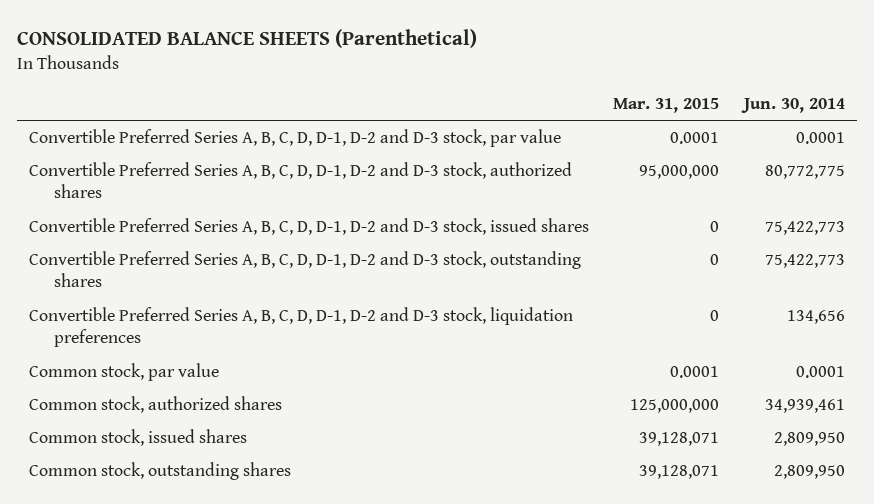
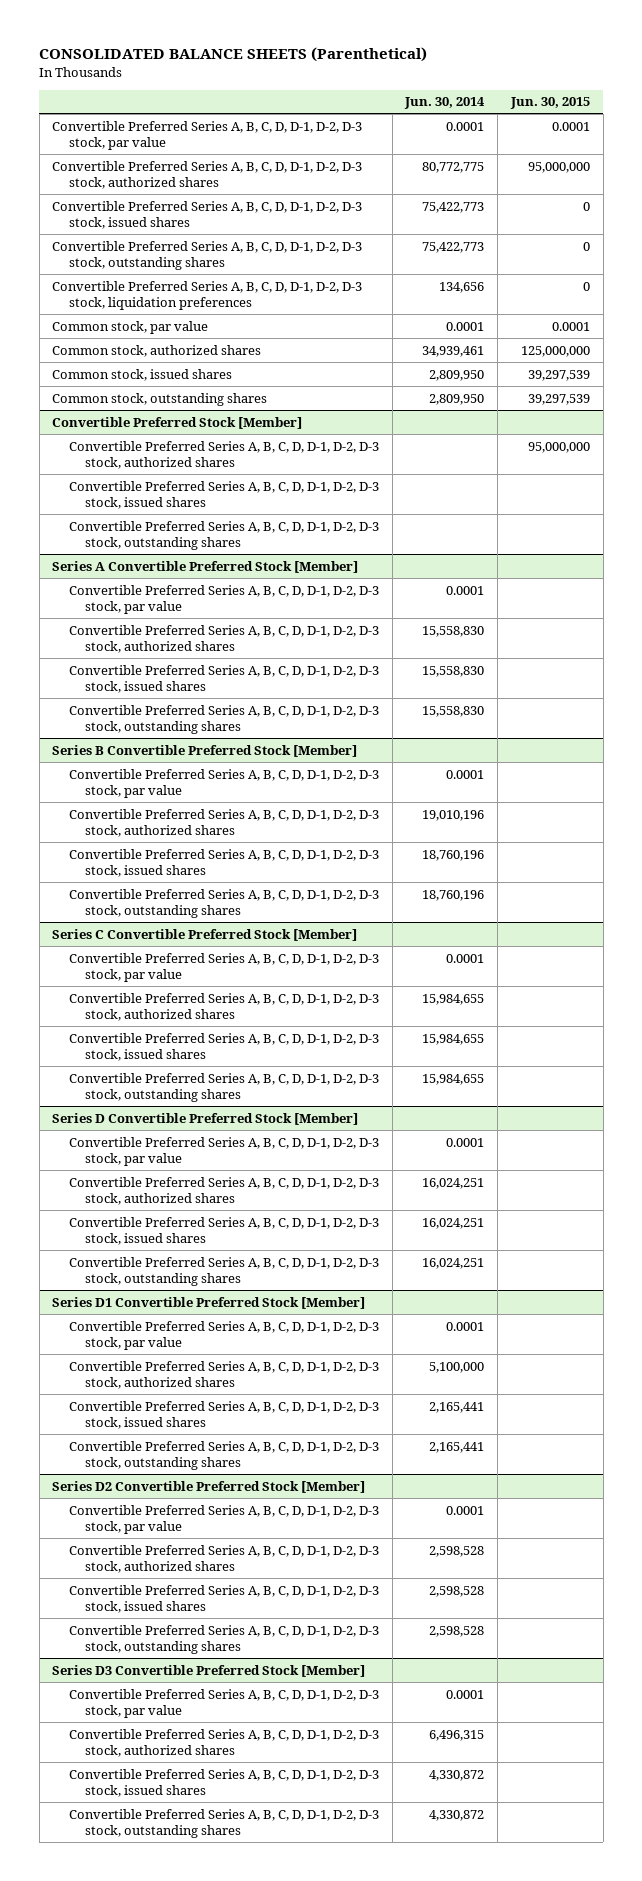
- | Mar. 31, 2015 | Jun. 30, 2014
+ | Jun. 30, 2014 | Jun. 30, 2015
- Convertible Preferred Series A, B, C, D, D-1, D-2 and D-3 stock, par value | 0.0001 | 0.0001
- Convertible Preferred Series A, B, C, D, D-1, D-2 and D-3 stock, authorized shares | 95,000,000 | 80,772,775
- Convertible Preferred Series A, B, C, D, D-1, D-2 and D-3 stock, issued shares | 0 | 75,422,773
- Convertible Preferred Series A, B, C, D, D-1, D-2 and D-3 stock, outstanding shares | 0 | 75,422,773
- Convertible Preferred Series A, B, C, D, D-1, D-2 and D-3 stock, liquidation preferences | 0 | 134,656
+ Convertible Preferred Series A, B, C, D, D-1, D-2, D-3 stock, par value | 0.0001 | 0.0001
+ Convertible Preferred Series A, B, C, D, D-1, D-2, D-3 stock, authorized shares | 80,772,775 | 95,000,000
+ Convertible Preferred Series A, B, C, D, D-1, D-2, D-3 stock, issued shares | 75,422,773 | 0
+ Convertible Preferred Series A, B, C, D, D-1, D-2, D-3 stock, outstanding shares | 75,422,773 | 0
+ Convertible Preferred Series A, B, C, D, D-1, D-2, D-3 stock, liquidation preferences | 134,656 | 0
+ Convertible Preferred Stock [Member]
+ Convertible Preferred Series A, B, C, D, D-1, D-2, D-3 stock, authorized shares | | 95,000,000
+ Convertible Preferred Series A, B, C, D, D-1, D-2, D-3 stock, issued shares
+ Convertible Preferred Series A, B, C, D, D-1, D-2, D-3 stock, outstanding shares
+ Series A Convertible Preferred Stock [Member]
+ Convertible Preferred Series A, B, C, D, D-1, D-2, D-3 stock, par value | 0.0001 |
+ Convertible Preferred Series A, B, C, D, D-1, D-2, D-3 stock, authorized shares | 15,558,830 |
+ Convertible Preferred Series A, B, C, D, D-1, D-2, D-3 stock, issued shares | 15,558,830 |
+ Convertible Preferred Series A, B, C, D, D-1, D-2, D-3 stock, outstanding shares | 15,558,830 |
+ Series B Convertible Preferred Stock [Member]
+ Convertible Preferred Series A, B, C, D, D-1, D-2, D-3 stock, par value | 0.0001 |
+ Convertible Preferred Series A, B, C, D, D-1, D-2, D-3 stock, authorized shares | 19,010,196 |
+ Convertible Preferred Series A, B, C, D, D-1, D-2, D-3 stock, issued shares | 18,760,196 |
+ Convertible Preferred Series A, B, C, D, D-1, D-2, D-3 stock, outstanding shares | 18,760,196 |
+ Series C Convertible Preferred Stock [Member]
+ Convertible Preferred Series A, B, C, D, D-1, D-2, D-3 stock, par value | 0.0001 |
+ Convertible Preferred Series A, B, C, D, D-1, D-2, D-3 stock, authorized shares | 15,984,655 |
+ Convertible Preferred Series A, B, C, D, D-1, D-2, D-3 stock, issued shares | 15,984,655 |
+ Convertible Preferred Series A, B, C, D, D-1, D-2, D-3 stock, outstanding shares | 15,984,655 |
+ Series D Convertible Preferred Stock [Member]
+ Convertible Preferred Series A, B, C, D, D-1, D-2, D-3 stock, par value | 0.0001 |
+ Convertible Preferred Series A, B, C, D, D-1, D-2, D-3 stock, authorized shares | 16,024,251 |
+ Convertible Preferred Series A, B, C, D, D-1, D-2, D-3 stock, issued shares | 16,024,251 |
+ Convertible Preferred Series A, B, C, D, D-1, D-2, D-3 stock, outstanding shares | 16,024,251 |
+ Series D1 Convertible Preferred Stock [Member]
+ Convertible Preferred Series A, B, C, D, D-1, D-2, D-3 stock, par value | 0.0001 |
+ Convertible Preferred Series A, B, C, D, D-1, D-2, D-3 stock, authorized shares | 5,100,000 |
+ Convertible Preferred Series A, B, C, D, D-1, D-2, D-3 stock, issued shares | 2,165,441 |
+ Convertible Preferred Series A, B, C, D, D-1, D-2, D-3 stock, outstanding shares | 2,165,441 |
+ Series D2 Convertible Preferred Stock [Member]
+ Convertible Preferred Series A, B, C, D, D-1, D-2, D-3 stock, par value | 0.0001 |
+ Convertible Preferred Series A, B, C, D, D-1, D-2, D-3 stock, authorized shares | 2,598,528 |
+ Convertible Preferred Series A, B, C, D, D-1, D-2, D-3 stock, issued shares | 2,598,528 |
+ Convertible Preferred Series A, B, C, D, D-1, D-2, D-3 stock, outstanding shares | 2,598,528 |
+ Series D3 Convertible Preferred Stock [Member]
+ Convertible Preferred Series A, B, C, D, D-1, D-2, D-3 stock, par value | 0.0001 |
+ Convertible Preferred Series A, B, C, D, D-1, D-2, D-3 stock, authorized shares | 6,496,315 |
+ Convertible Preferred Series A, B, C, D, D-1, D-2, D-3 stock, issued shares | 4,330,872 |
+ Convertible Preferred Series A, B, C, D, D-1, D-2, D-3 stock, outstanding shares | 4,330,872 |

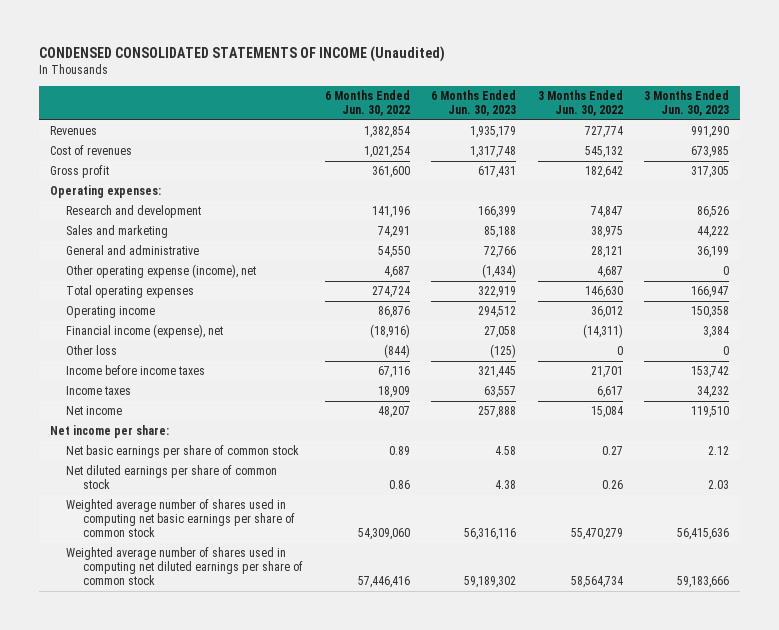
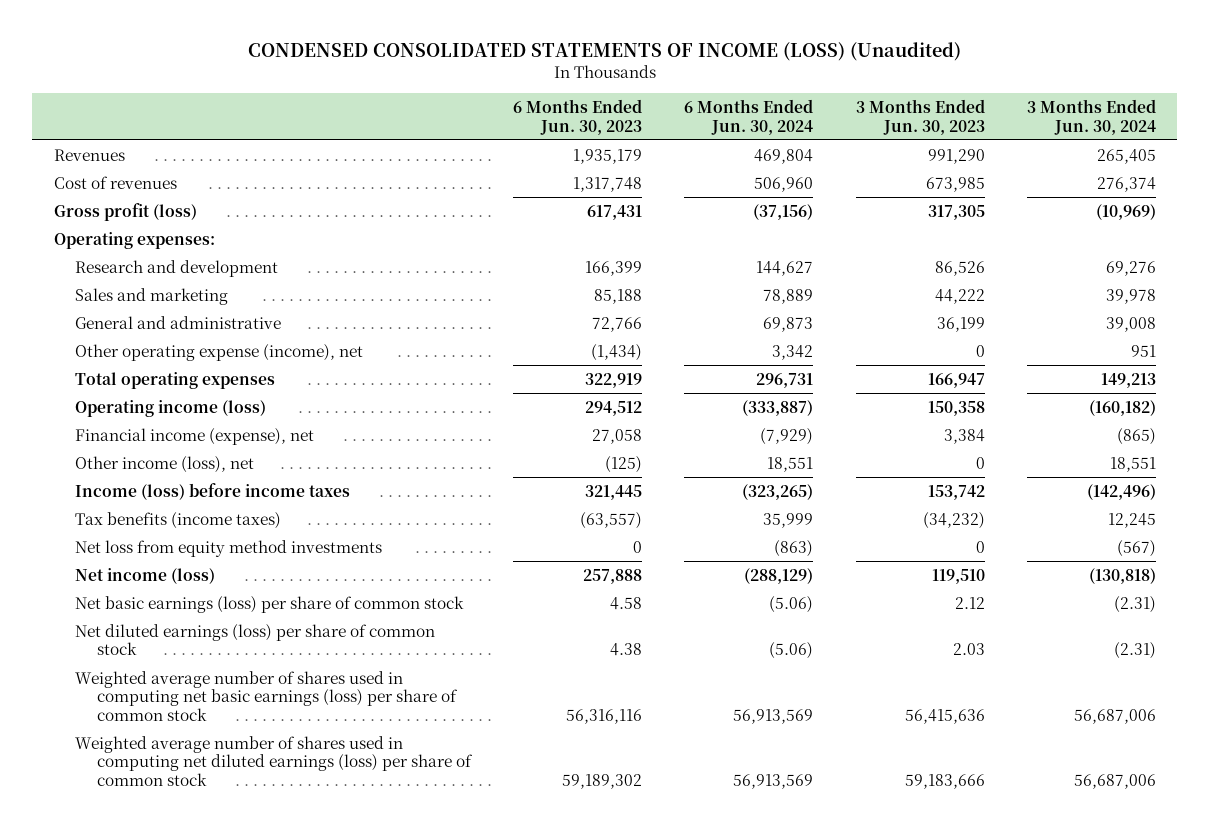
- CONDENSED CONSOLIDATED STATEMENTS OF INCOME (Unaudited)
+ CONDENSED CONSOLIDATED STATEMENTS OF INCOME (LOSS) (Unaudited)
- | 6 Months Ended Jun. 30, 2022 | 6 Months Ended Jun. 30, 2023 | 3 Months Ended Jun. 30, 2022 | 3 Months Ended Jun. 30, 2023
+ | 6 Months Ended Jun. 30, 2023 | 6 Months Ended Jun. 30, 2024 | 3 Months Ended Jun. 30, 2023 | 3 Months Ended Jun. 30, 2024
- Gross profit | 361,600 | 617,431 | 182,642 | 317,305
+ Gross profit (loss) | 617,431 | (37,156) | 317,305 | (10,969)
- Operating income | 86,876 | 294,512 | 36,012 | 150,358
+ Operating income (loss) | 294,512 | (333,887) | 150,358 | (160,182)
- Other loss | (844) | (125) | 0 | 0
- Income before income taxes | 67,116 | 321,445 | 21,701 | 153,742
- Income taxes | 18,909 | 63,557 | 6,617 | 34,232
- Net income | 48,207 | 257,888 | 15,084 | 119,510
- Net income per share:
- Net basic earnings per share of common stock | 0.89 | 4.58 | 0.27 | 2.12
- Net diluted earnings per share of common stock | 0.86 | 4.38 | 0.26 | 2.03
- Weighted average number of shares used in computing net basic earnings per share of common stock | 54,309,060 | 56,316,116 | 55,470,279 | 56,415,636
- Weighted average number of shares used in computing net diluted earnings per share of common stock | 57,446,416 | 59,189,302 | 58,564,734 | 59,183,666
+ Other income (loss), net | (125) | 18,551 | 0 | 18,551
+ Income (loss) before income taxes | 321,445 | (323,265) | 153,742 | (142,496)
+ Tax benefits (income taxes) | (63,557) | 35,999 | (34,232) | 12,245
+ Net loss from equity method investments | 0 | (863) | 0 | (567)
+ Net income (loss) | 257,888 | (288,129) | 119,510 | (130,818)
+ Net basic earnings (loss) per share of common stock | 4.58 | (5.06) | 2.12 | (2.31)
+ Net diluted earnings (loss) per share of common stock | 4.38 | (5.06) | 2.03 | (2.31)
+ Weighted average number of shares used in computing net basic earnings (loss) per share of common stock | 56,316,116 | 56,913,569 | 56,415,636 | 56,687,006
+ Weighted average number of shares used in computing net diluted earnings (loss) per share of common stock | 59,189,302 | 56,913,569 | 59,183,666 | 56,687,006

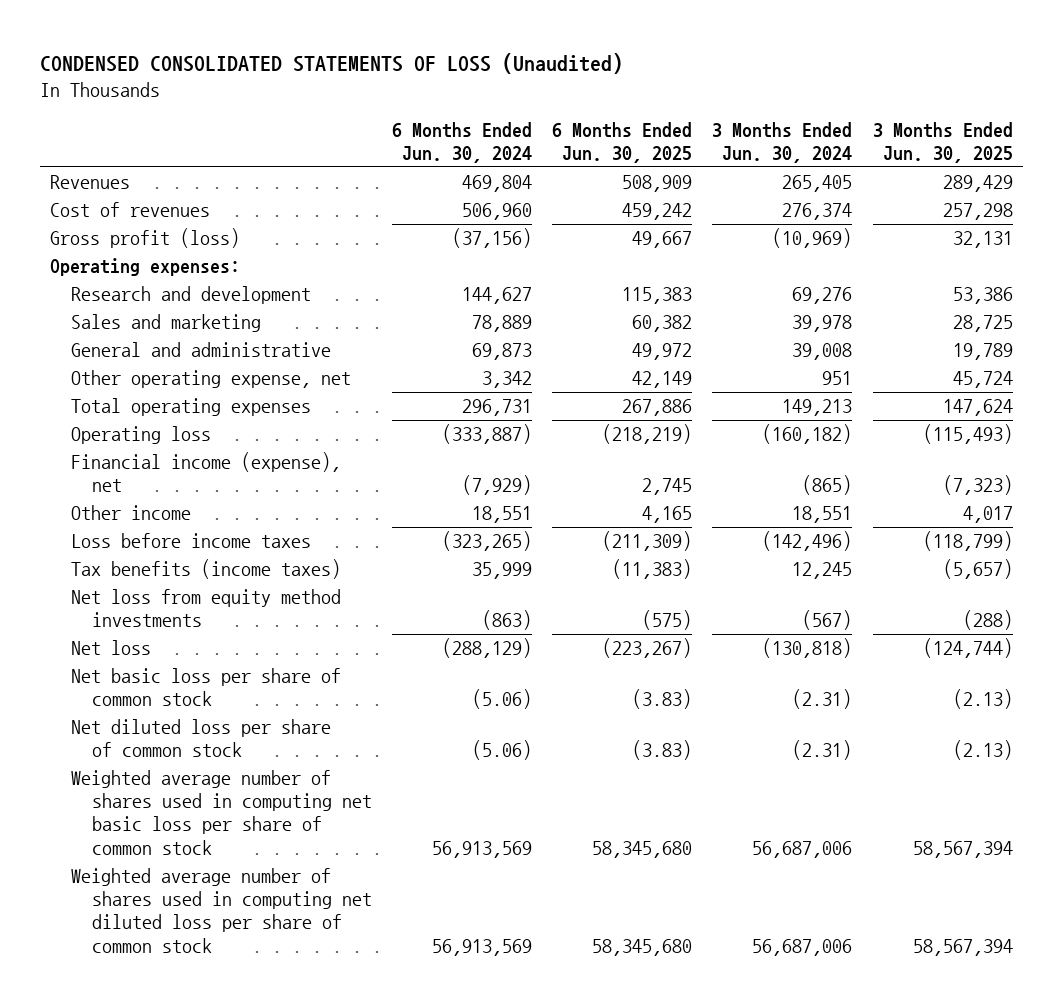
- CONDENSED CONSOLIDATED STATEMENTS OF INCOME (LOSS) (Unaudited)
+ CONDENSED CONSOLIDATED STATEMENTS OF LOSS (Unaudited)
- | 6 Months Ended Jun. 30, 2023 | 6 Months Ended Jun. 30, 2024 | 3 Months Ended Jun. 30, 2023 | 3 Months Ended Jun. 30, 2024
+ | 6 Months Ended Jun. 30, 2024 | 6 Months Ended Jun. 30, 2025 | 3 Months Ended Jun. 30, 2024 | 3 Months Ended Jun. 30, 2025
- Other operating expense (income), net | (1,434) | 3,342 | 0 | 951
+ Other operating expense, net | 3,342 | 42,149 | 951 | 45,724
- Operating income (loss) | 294,512 | (333,887) | 150,358 | (160,182)
+ Operating loss | (333,887) | (218,219) | (160,182) | (115,493)
- Other income (loss), net | (125) | 18,551 | 0 | 18,551
- Income (loss) before income taxes | 321,445 | (323,265) | 153,742 | (142,496)
+ Other income | 18,551 | 4,165 | 18,551 | 4,017
+ Loss before income taxes | (323,265) | (211,309) | (142,496) | (118,799)
- Net income (loss) | 257,888 | (288,129) | 119,510 | (130,818)
- Net basic earnings (loss) per share of common stock | 4.58 | (5.06) | 2.12 | (2.31)
- Net diluted earnings (loss) per share of common stock | 4.38 | (5.06) | 2.03 | (2.31)
- Weighted average number of shares used in computing net basic earnings (loss) per share of common stock | 56,316,116 | 56,913,569 | 56,415,636 | 56,687,006
- Weighted average number of shares used in computing net diluted earnings (loss) per share of common stock | 59,189,302 | 56,913,569 | 59,183,666 | 56,687,006
+ Net loss | (288,129) | (223,267) | (130,818) | (124,744)
+ Net basic loss per share of common stock | (5.06) | (3.83) | (2.31) | (2.13)
+ Net diluted loss per share of common stock | (5.06) | (3.83) | (2.31) | (2.13)
+ Weighted average number of shares used in computing net basic loss per share of common stock | 56,913,569 | 58,345,680 | 56,687,006 | 58,567,394
+ Weighted average number of shares used in computing net diluted loss per share of common stock | 56,913,569 | 58,345,680 | 56,687,006 | 58,567,394

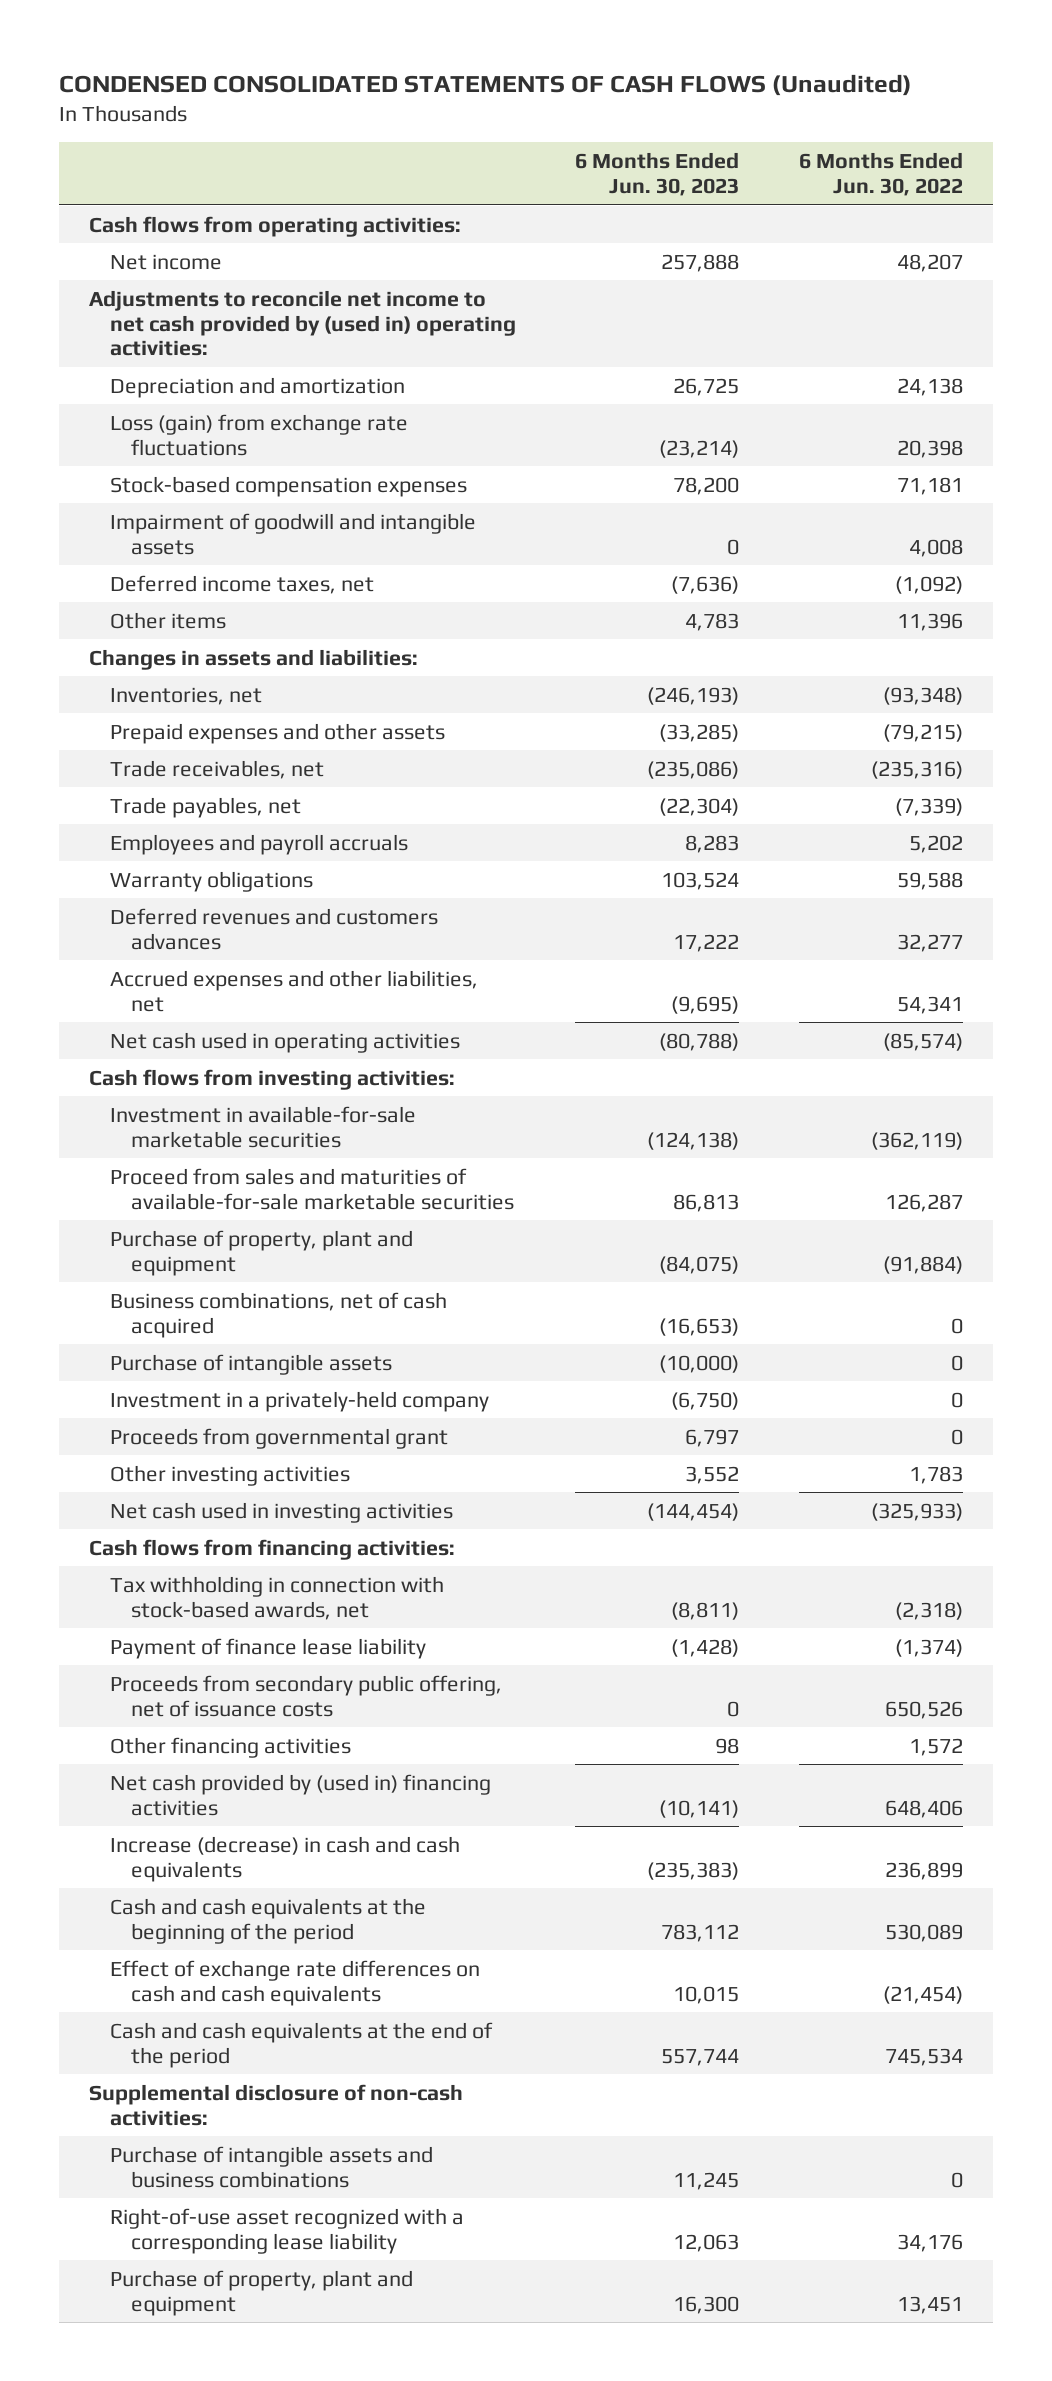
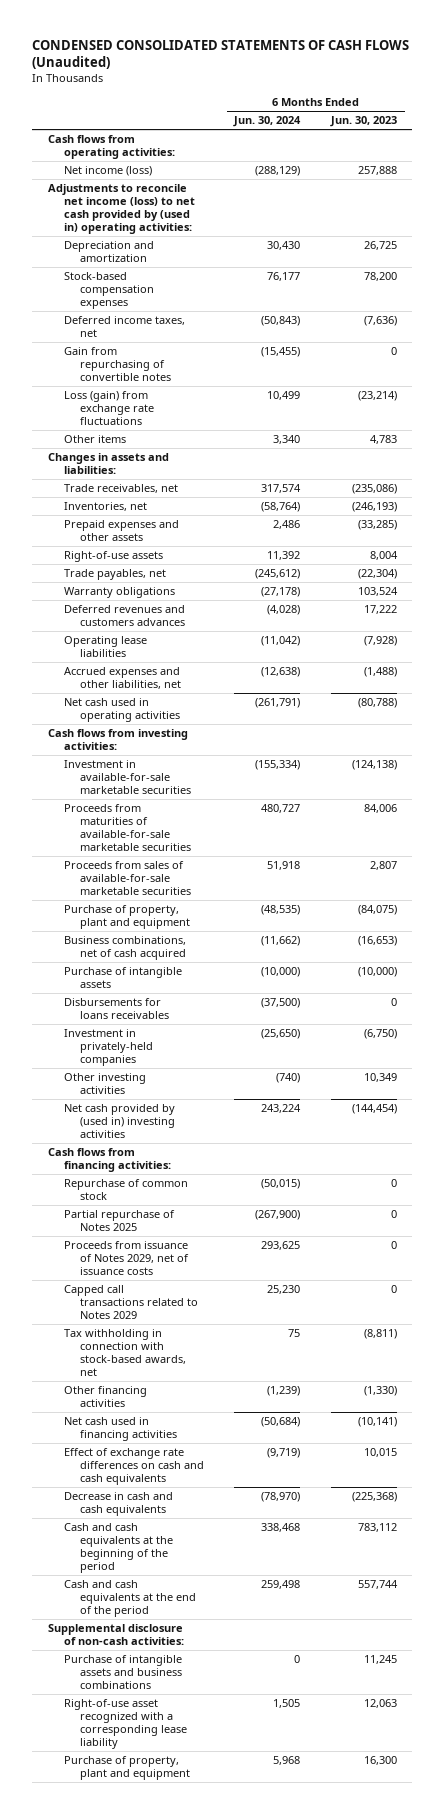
- | 6 Months Ended Jun. 30, 2023 | 6 Months Ended Jun. 30, 2022
+ | 6 Months Ended Jun. 30, 2024 | 6 Months Ended Jun. 30, 2023
- Net income | 257,888 | 48,207
- Adjustments to reconcile net income to net cash provided by (used in) operating activities:
+ Net income (loss) | (288,129) | 257,888
+ Adjustments to reconcile net income (loss) to net cash provided by (used in) operating activities:
- Impairment of goodwill and intangible assets | 0 | 4,008
+ Gain from repurchasing of convertible notes | (15,455) | 0
moved down: Loss (gain) from exchange rate fluctuations | 10,499 | (23,214)
moved up: Trade receivables, net | 317,574 | (235,086)
+ Right-of-use assets | 11,392 | 8,004
- Employees and payroll accruals | 8,283 | 5,202
- Accrued expenses and other liabilities, net | (9,695) | 54,341
+ Operating lease liabilities | (11,042) | (7,928)
+ Accrued expenses and other liabilities, net | (12,638) | (1,488)
- Proceed from sales and maturities of available-for-sale marketable securities | 86,813 | 126,287
+ Proceeds from maturities of available-for-sale marketable securities | 480,727 | 84,006
+ Proceeds from sales of available-for-sale marketable securities | 51,918 | 2,807
- Investment in a privately-held company | (6,750) | 0
- Proceeds from governmental grant | 6,797 | 0
- Other investing activities | 3,552 | 1,783
- Net cash used in investing activities | (144,454) | (325,933)
+ Disbursements for loans receivables | (37,500) | 0
+ Investment in privately-held companies | (25,650) | (6,750)
+ Other investing activities | (740) | 10,349
+ Net cash provided by (used in) investing activities | 243,224 | (144,454)
+ Repurchase of common stock | (50,015) | 0
+ Partial repurchase of Notes 2025 | (267,900) | 0
+ Proceeds from issuance of Notes 2029, net of issuance costs | 293,625 | 0
+ Capped call transactions related to Notes 2029 | 25,230 | 0
- Payment of finance lease liability | (1,428) | (1,374)
- Proceeds from secondary public offering, net of issuance costs | 0 | 650,526
- Other financing activities | 98 | 1,572
- Net cash provided by (used in) financing activities | (10,141) | 648,406
- Increase (decrease) in cash and cash equivalents | (235,383) | 236,899
+ Other financing activities | (1,239) | (1,330)
+ Net cash used in financing activities | (50,684) | (10,141)
+ Decrease in cash and cash equivalents | (78,970) | (225,368)
moved down: Cash and cash equivalents at the beginning of the period | 338,468 | 783,112

